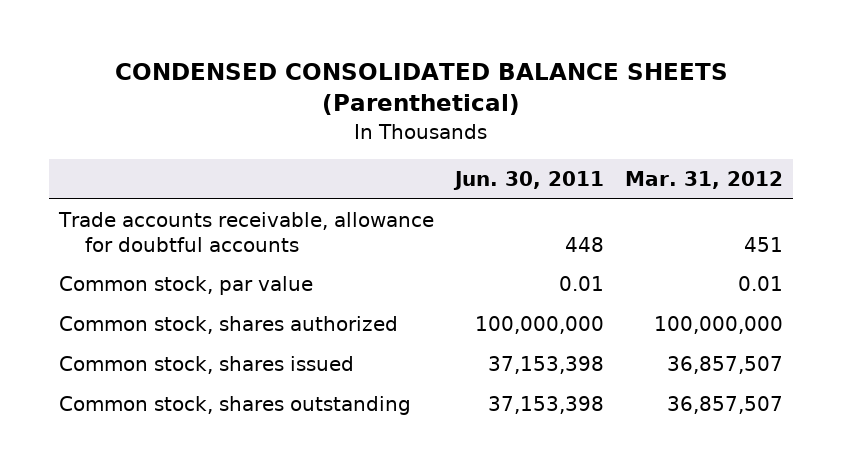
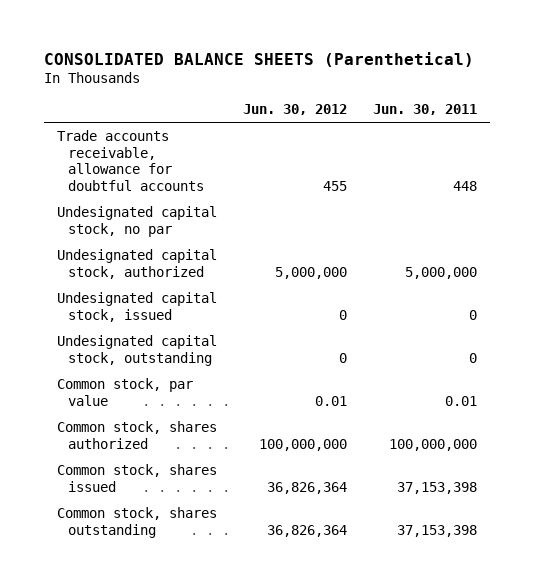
- CONDENSED CONSOLIDATED BALANCE SHEETS (Parenthetical)
+ CONSOLIDATED BALANCE SHEETS (Parenthetical)
- | Jun. 30, 2011 | Mar. 31, 2012
+ | Jun. 30, 2012 | Jun. 30, 2011
+ Undesignated capital stock, no par
+ Undesignated capital stock, authorized | 5,000,000 | 5,000,000
+ Undesignated capital stock, issued | 0 | 0
+ Undesignated capital stock, outstanding | 0 | 0

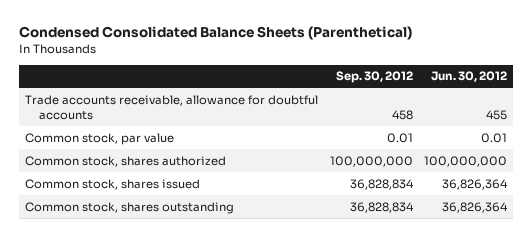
- CONSOLIDATED BALANCE SHEETS (Parenthetical)
+ Condensed Consolidated Balance Sheets (Parenthetical)
- | Jun. 30, 2012 | Jun. 30, 2011
+ | Sep. 30, 2012 | Jun. 30, 2012
- Undesignated capital stock, no par
- Undesignated capital stock, authorized | 5,000,000 | 5,000,000
- Undesignated capital stock, issued | 0 | 0
- Undesignated capital stock, outstanding | 0 | 0

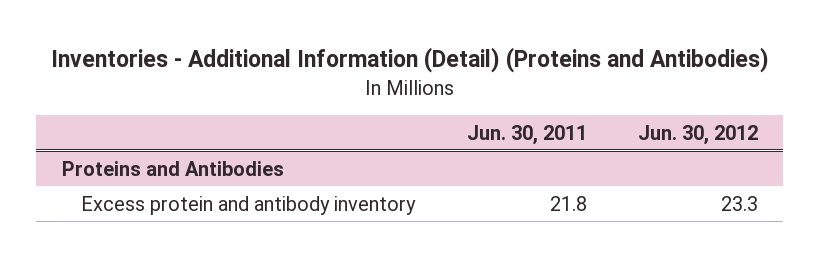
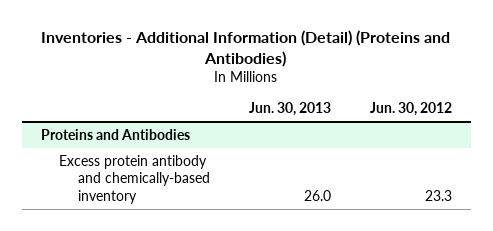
- | Jun. 30, 2011 | Jun. 30, 2012
+ | Jun. 30, 2013 | Jun. 30, 2012
@ Proteins and Antibodies
- Excess protein and antibody inventory | 21.8 | 23.3
+ Excess protein antibody and chemically-based inventory | 26.0 | 23.3

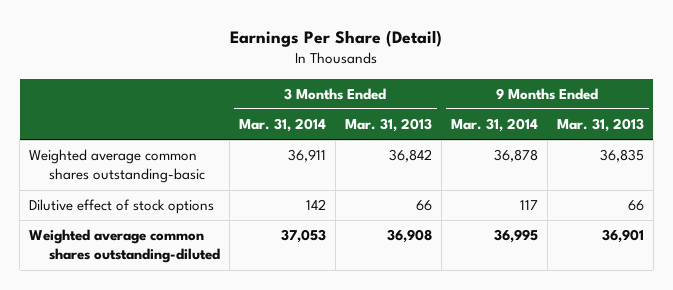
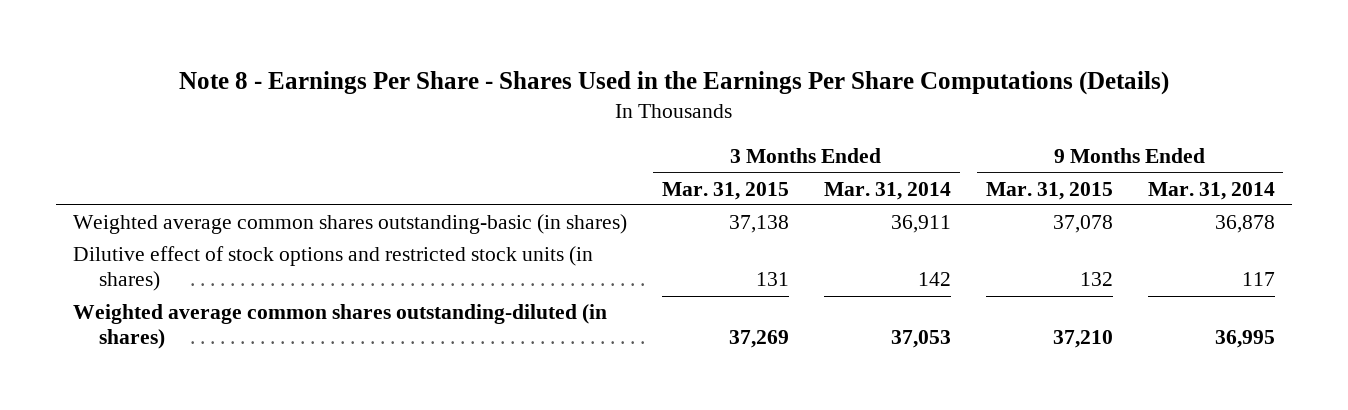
- Earnings Per Share (Detail)
+ Note 8 - Earnings Per Share - Shares Used in the Earnings Per Share Computations (Details)
- | 3 Months Ended Mar. 31, 2014 | 3 Months Ended Mar. 31, 2013 | 9 Months Ended Mar. 31, 2014 | 9 Months Ended Mar. 31, 2013
+ | 3 Months Ended Mar. 31, 2015 | 3 Months Ended Mar. 31, 2014 | 9 Months Ended Mar. 31, 2015 | 9 Months Ended Mar. 31, 2014
- Weighted average common shares outstanding-basic | 36,911 | 36,842 | 36,878 | 36,835
- Dilutive effect of stock options | 142 | 66 | 117 | 66
- Weighted average common shares outstanding-diluted | 37,053 | 36,908 | 36,995 | 36,901
+ Weighted average common shares outstanding-basic (in shares) | 37,138 | 36,911 | 37,078 | 36,878
+ Dilutive effect of stock options and restricted stock units (in shares) | 131 | 142 | 132 | 117
+ Weighted average common shares outstanding-diluted (in shares) | 37,269 | 37,053 | 37,210 | 36,995

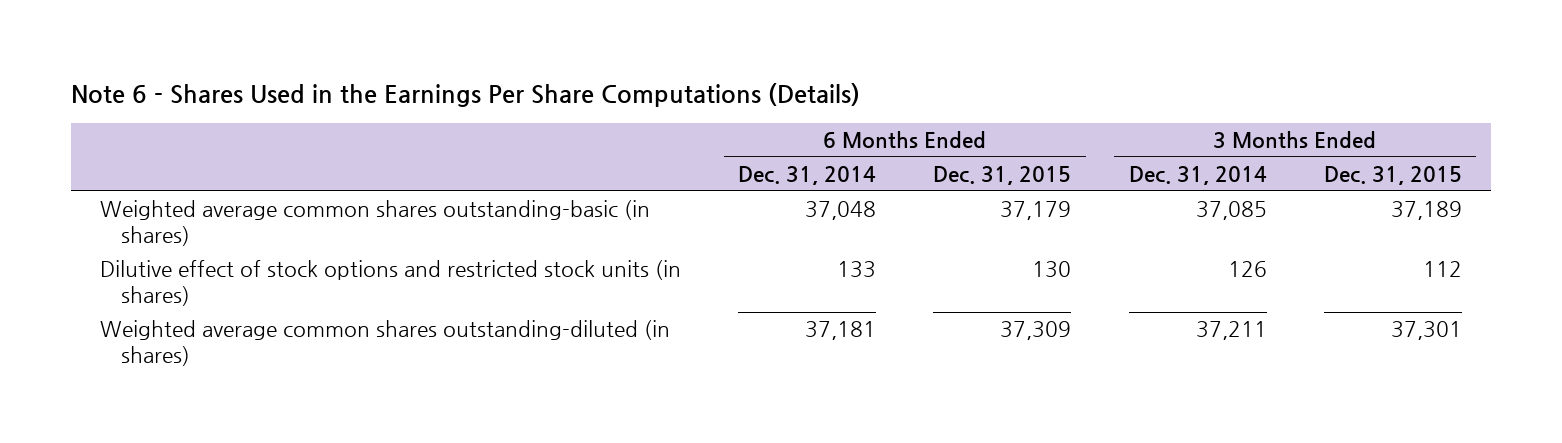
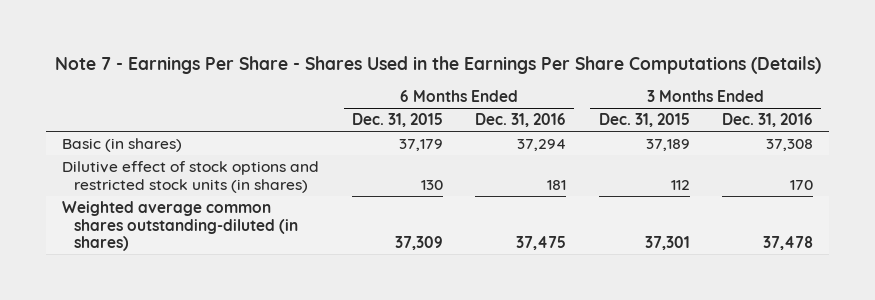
- Note 6 - Shares Used in the Earnings Per Share Computations (Details)
+ Note 7 - Earnings Per Share - Shares Used in the Earnings Per Share Computations (Details)
- | 6 Months Ended Dec. 31, 2014 | 6 Months Ended Dec. 31, 2015 | 3 Months Ended Dec. 31, 2014 | 3 Months Ended Dec. 31, 2015
+ | 6 Months Ended Dec. 31, 2015 | 6 Months Ended Dec. 31, 2016 | 3 Months Ended Dec. 31, 2015 | 3 Months Ended Dec. 31, 2016
- Weighted average common shares outstanding-basic (in shares) | 37,048 | 37,179 | 37,085 | 37,189
+ Basic (in shares) | 37,179 | 37,294 | 37,189 | 37,308

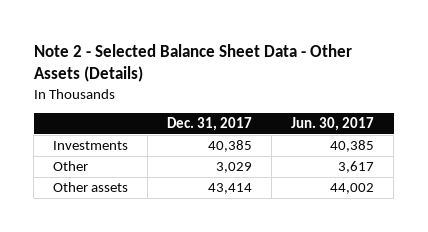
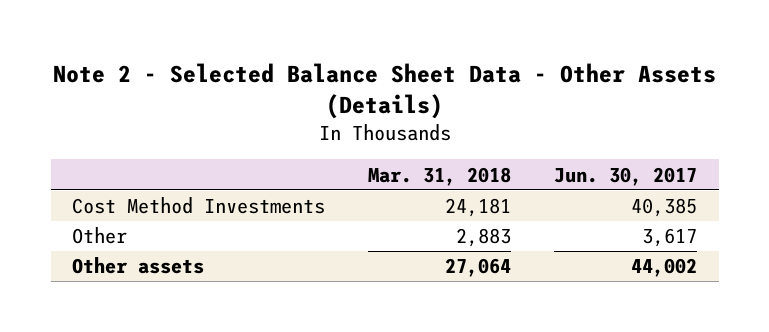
- | Dec. 31, 2017 | Jun. 30, 2017
+ | Mar. 31, 2018 | Jun. 30, 2017
- Investments | 40,385 | 40,385
+ Cost Method Investments | 24,181 | 40,385

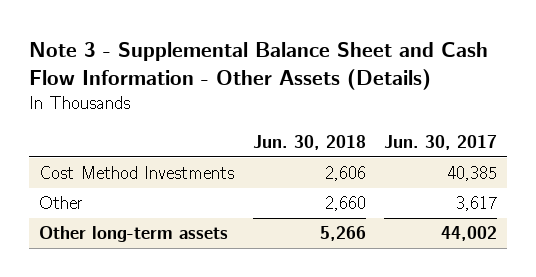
- Note 2 - Selected Balance Sheet Data - Other Assets (Details)
+ Note 3 - Supplemental Balance Sheet and Cash Flow Information - Other Assets (Details)
- | Mar. 31, 2018 | Jun. 30, 2017
+ | Jun. 30, 2018 | Jun. 30, 2017
- Other assets | 27,064 | 44,002
+ Other long-term assets | 5,266 | 44,002

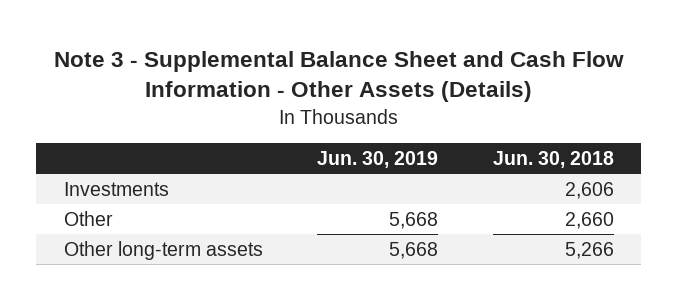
- | Jun. 30, 2018 | Jun. 30, 2017
+ | Jun. 30, 2019 | Jun. 30, 2018
- Cost Method Investments | 2,606 | 40,385
+ Investments | | 2,606

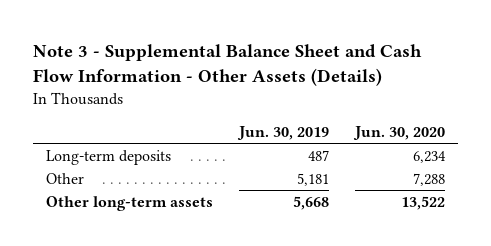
- | Jun. 30, 2019 | Jun. 30, 2018
+ | Jun. 30, 2019 | Jun. 30, 2020
- Investments | | 2,606
- Other | 5,668 | 2,660
+ Long-term deposits | 487 | 6,234
+ Other | 5,181 | 7,288

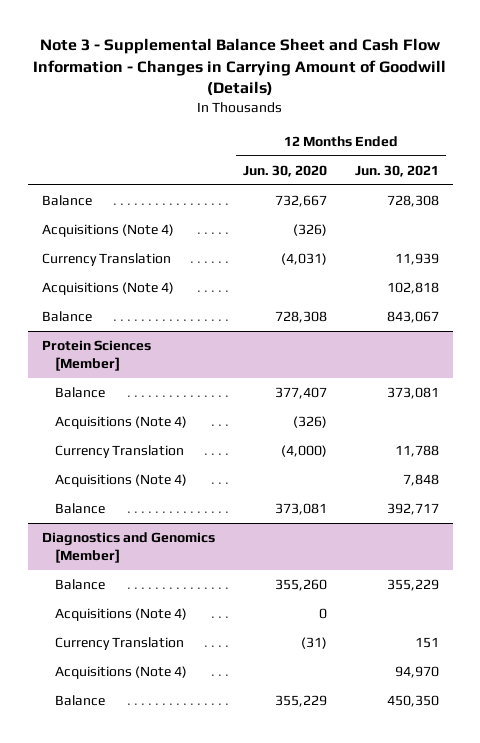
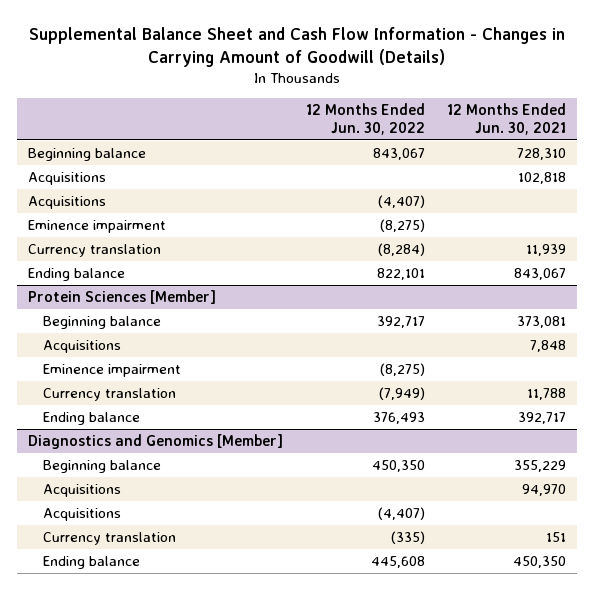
- Note 3 - Supplemental Balance Sheet and Cash Flow Information - Changes in Carrying Amount of Goodwill (Details)
+ Supplemental Balance Sheet and Cash Flow Information - Changes in Carrying Amount of Goodwill (Details)
- | 12 Months Ended Jun. 30, 2020 | 12 Months Ended Jun. 30, 2021
+ | 12 Months Ended Jun. 30, 2022 | 12 Months Ended Jun. 30, 2021
- Balance | 732,667 | 728,308
- Acquisitions (Note 4) | (326) |
- Currency Translation | (4,031) | 11,939
- Acquisitions (Note 4) | | 102,818
- Balance | 728,308 | 843,067
+ Beginning balance | 843,067 | 728,310
+ Acquisitions | | 102,818
+ Acquisitions | (4,407) |
+ Eminence impairment | (8,275) |
+ Currency translation | (8,284) | 11,939
+ Ending balance | 822,101 | 843,067
@ Protein Sciences [Member]
- Balance | 377,407 | 373,081
- Acquisitions (Note 4) | (326) |
- Currency Translation | (4,000) | 11,788
- Acquisitions (Note 4) | | 7,848
- Balance | 373,081 | 392,717
+ Beginning balance | 392,717 | 373,081
+ Acquisitions | | 7,848
+ Eminence impairment | (8,275) |
+ Currency translation | (7,949) | 11,788
+ Ending balance | 376,493 | 392,717
@ Diagnostics and Genomics [Member]
- Balance | 355,260 | 355,229
- Acquisitions (Note 4) | 0 |
- Currency Translation | (31) | 151
- Acquisitions (Note 4) | | 94,970
- Balance | 355,229 | 450,350
+ Beginning balance | 450,350 | 355,229
+ Acquisitions | | 94,970
+ Acquisitions | (4,407) |
+ Currency translation | (335) | 151
+ Ending balance | 445,608 | 450,350

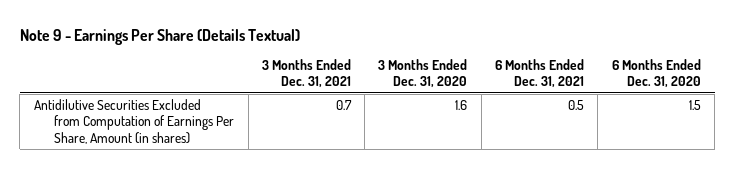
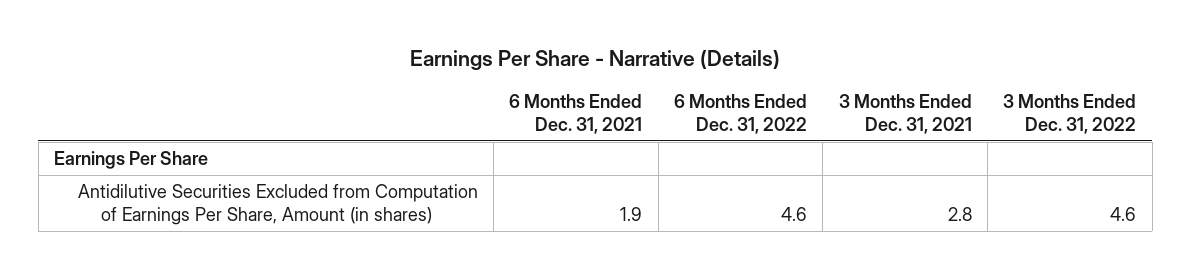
- Note 9 - Earnings Per Share (Details Textual)
+ Earnings Per Share - Narrative (Details)
- | 3 Months Ended Dec. 31, 2021 | 3 Months Ended Dec. 31, 2020 | 6 Months Ended Dec. 31, 2021 | 6 Months Ended Dec. 31, 2020
+ | 6 Months Ended Dec. 31, 2021 | 6 Months Ended Dec. 31, 2022 | 3 Months Ended Dec. 31, 2021 | 3 Months Ended Dec. 31, 2022
- Antidilutive Securities Excluded from Computation of Earnings Per Share, Amount (in shares) | 0.7 | 1.6 | 0.5 | 1.5
+ Earnings Per Share
+ Antidilutive Securities Excluded from Computation of Earnings Per Share, Amount (in shares) | 1.9 | 4.6 | 2.8 | 4.6

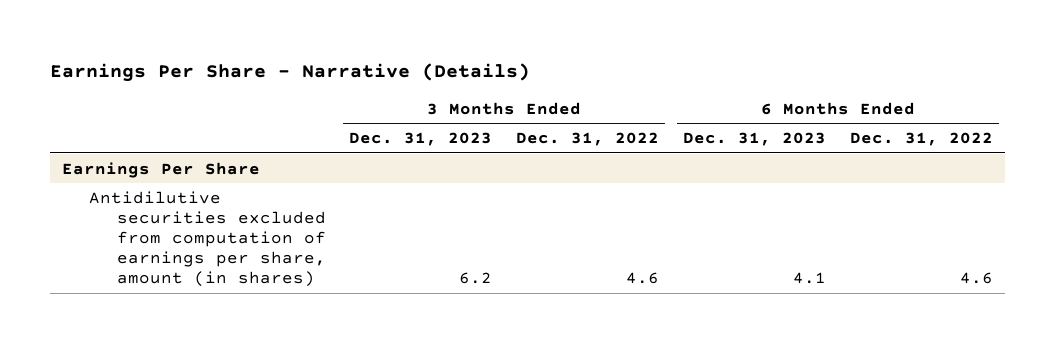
- | 6 Months Ended Dec. 31, 2021 | 6 Months Ended Dec. 31, 2022 | 3 Months Ended Dec. 31, 2021 | 3 Months Ended Dec. 31, 2022
+ | 3 Months Ended Dec. 31, 2023 | 3 Months Ended Dec. 31, 2022 | 6 Months Ended Dec. 31, 2023 | 6 Months Ended Dec. 31, 2022
- Antidilutive Securities Excluded from Computation of Earnings Per Share, Amount (in shares) | 1.9 | 4.6 | 2.8 | 4.6
+ Antidilutive securities excluded from computation of earnings per share, amount (in shares) | 6.2 | 4.6 | 4.1 | 4.6

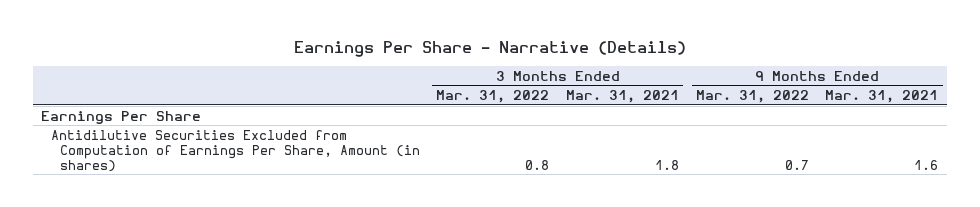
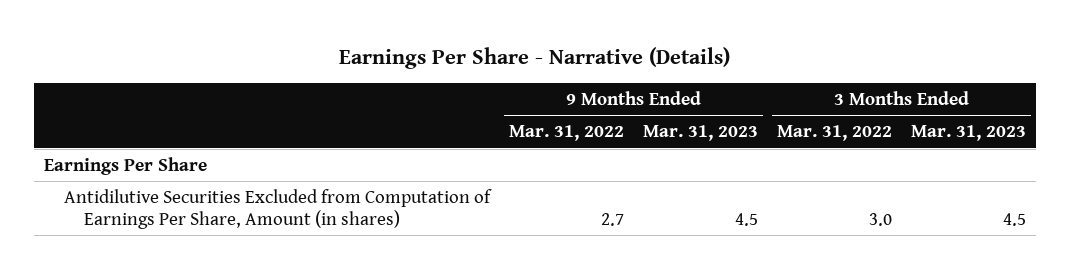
- | 3 Months Ended Mar. 31, 2022 | 3 Months Ended Mar. 31, 2021 | 9 Months Ended Mar. 31, 2022 | 9 Months Ended Mar. 31, 2021
+ | 9 Months Ended Mar. 31, 2022 | 9 Months Ended Mar. 31, 2023 | 3 Months Ended Mar. 31, 2022 | 3 Months Ended Mar. 31, 2023
- Antidilutive Securities Excluded from Computation of Earnings Per Share, Amount (in shares) | 0.8 | 1.8 | 0.7 | 1.6
+ Antidilutive Securities Excluded from Computation of Earnings Per Share, Amount (in shares) | 2.7 | 4.5 | 3.0 | 4.5

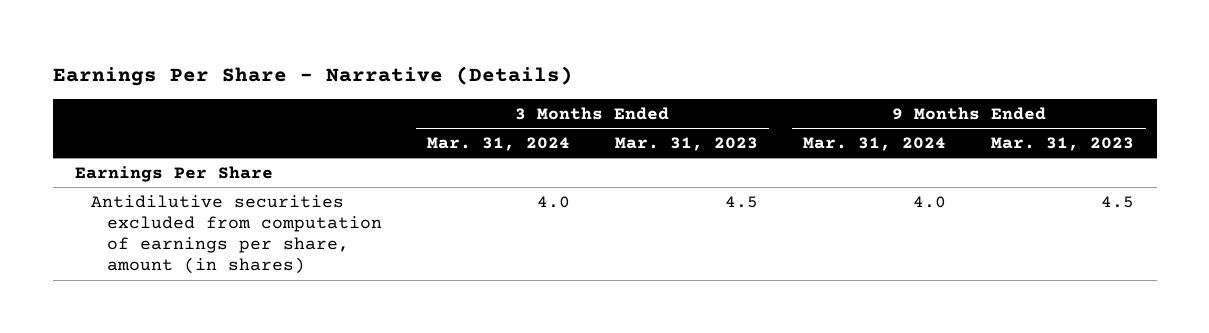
- | 9 Months Ended Mar. 31, 2022 | 9 Months Ended Mar. 31, 2023 | 3 Months Ended Mar. 31, 2022 | 3 Months Ended Mar. 31, 2023
+ | 3 Months Ended Mar. 31, 2024 | 3 Months Ended Mar. 31, 2023 | 9 Months Ended Mar. 31, 2024 | 9 Months Ended Mar. 31, 2023
- Antidilutive Securities Excluded from Computation of Earnings Per Share, Amount (in shares) | 2.7 | 4.5 | 3.0 | 4.5
+ Antidilutive securities excluded from computation of earnings per share, amount (in shares) | 4.0 | 4.5 | 4.0 | 4.5

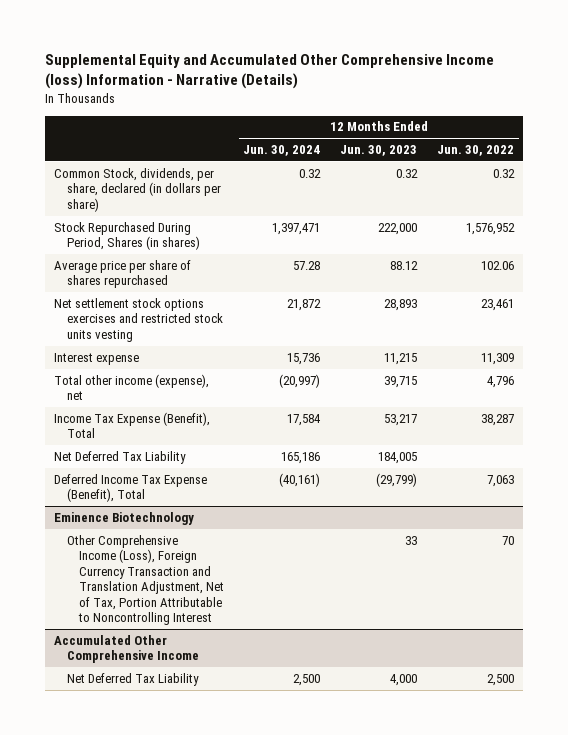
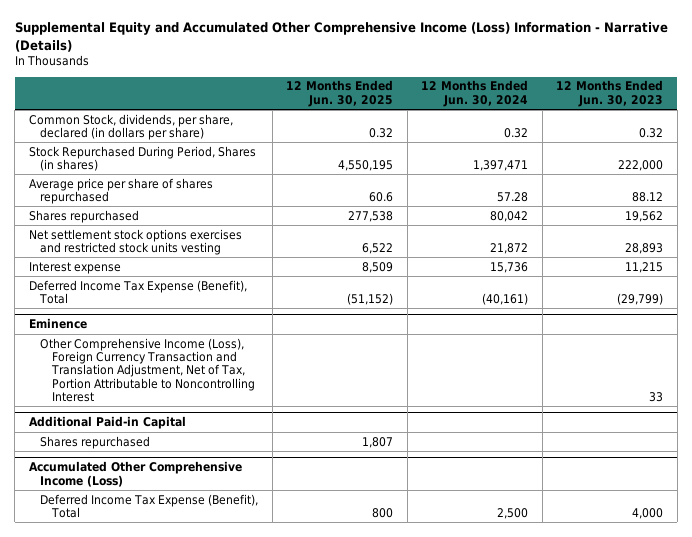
- Supplemental Equity and Accumulated Other Comprehensive Income (loss) Information - Narrative (Details)
+ Supplemental Equity and Accumulated Other Comprehensive Income (Loss) Information - Narrative (Details)
- | 12 Months Ended Jun. 30, 2024 | 12 Months Ended Jun. 30, 2023 | 12 Months Ended Jun. 30, 2022
+ | 12 Months Ended Jun. 30, 2025 | 12 Months Ended Jun. 30, 2024 | 12 Months Ended Jun. 30, 2023
+ Shares repurchased | 277,538 | 80,042 | 19,562
- Total other income (expense), net | (20,997) | 39,715 | 4,796
- Income Tax Expense (Benefit), Total | 17,584 | 53,217 | 38,287
- Net Deferred Tax Liability | 165,186 | 184,005 |
- Eminence Biotechnology
+ Eminence
- Accumulated Other Comprehensive Income
- Net Deferred Tax Liability | 2,500 | 4,000 | 2,500
+ Additional Paid-in Capital
+ Shares repurchased | 1,807 | |
+ Accumulated Other Comprehensive Income (Loss)
+ Deferred Income Tax Expense (Benefit), Total | 800 | 2,500 | 4,000

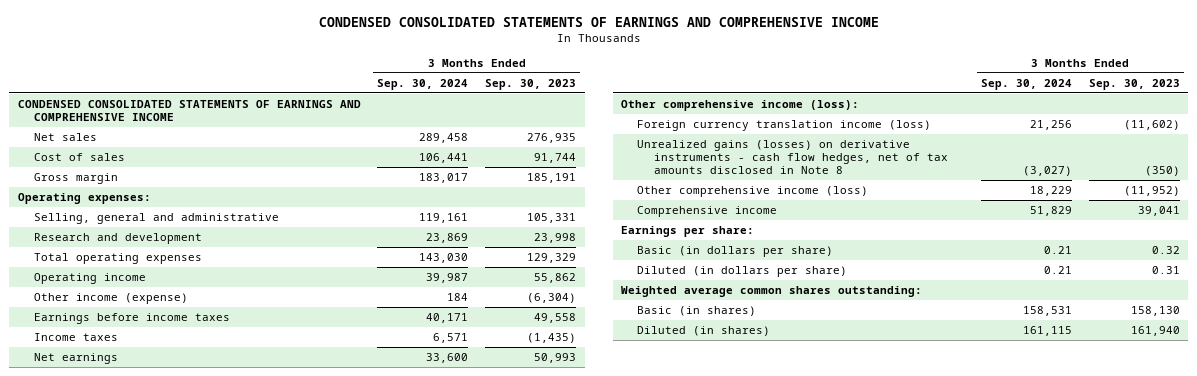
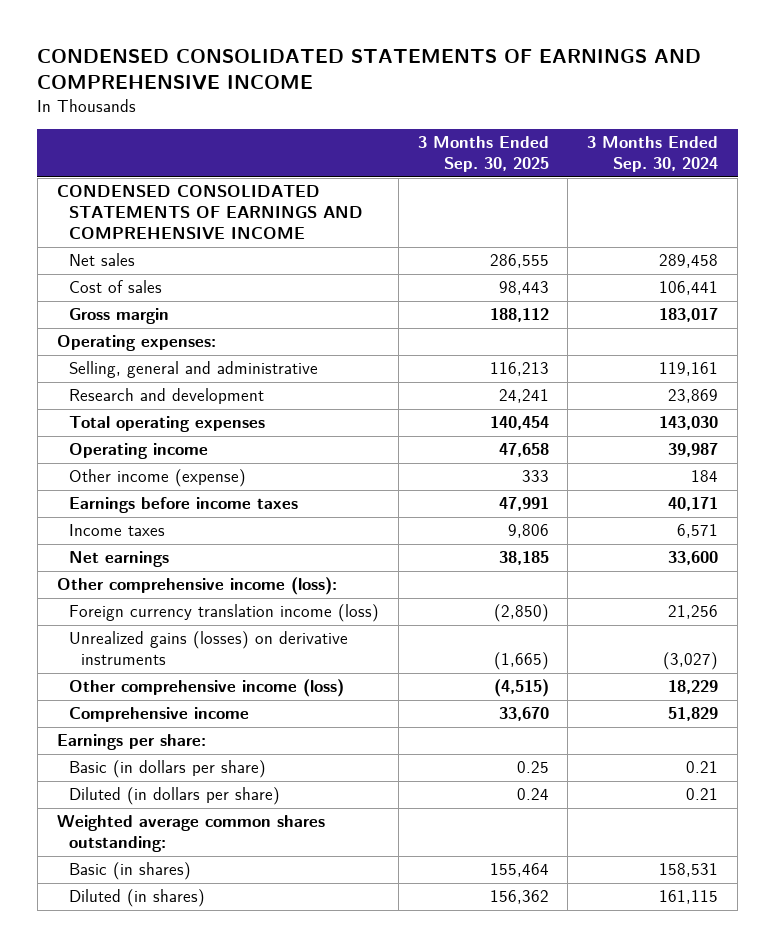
- | 3 Months Ended Sep. 30, 2024 | 3 Months Ended Sep. 30, 2023
+ | 3 Months Ended Sep. 30, 2025 | 3 Months Ended Sep. 30, 2024
- Unrealized gains (losses) on derivative instruments - cash flow hedges, net of tax amounts disclosed in Note 8 | (3,027) | (350)
+ Unrealized gains (losses) on derivative instruments | (1,665) | (3,027)

